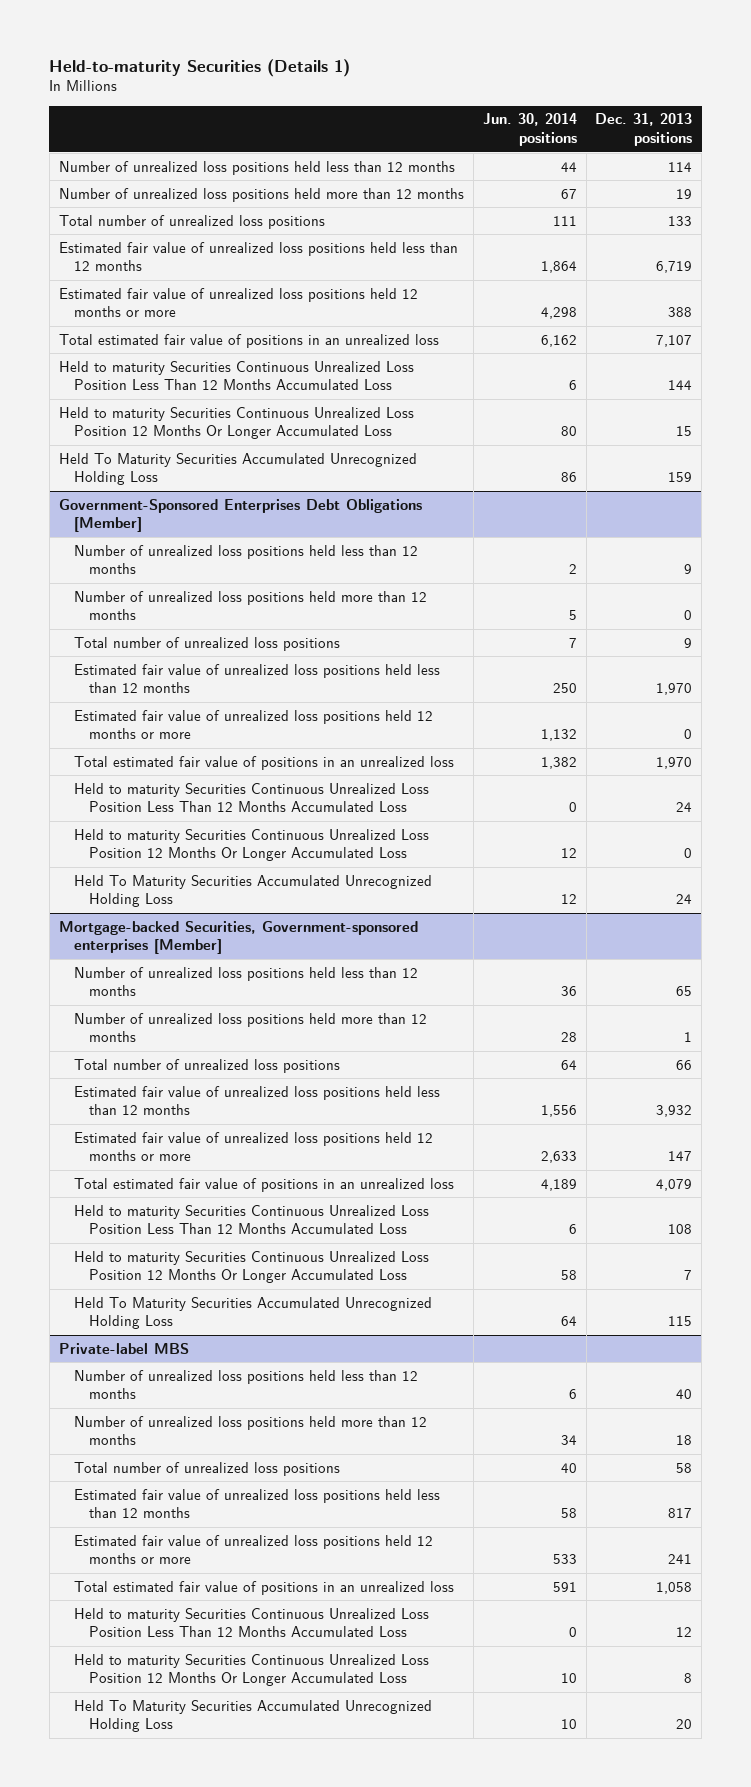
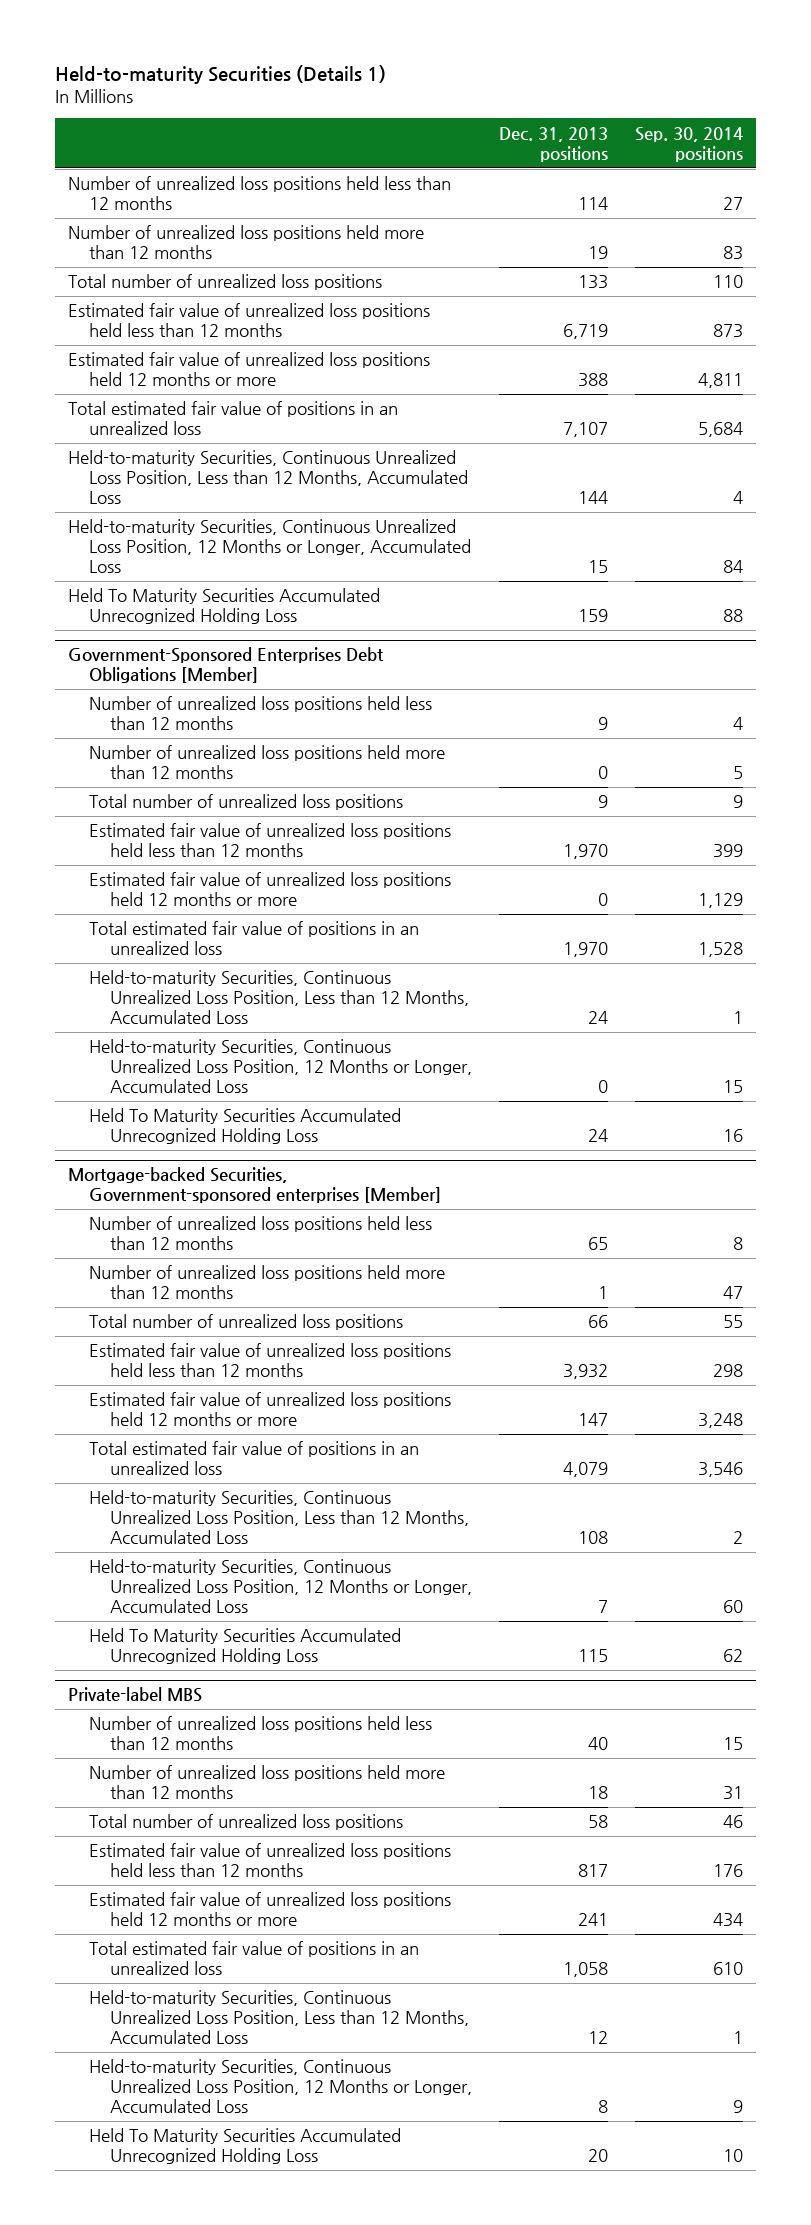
- | Jun. 30, 2014 positions | Dec. 31, 2013 positions
+ | Dec. 31, 2013 positions | Sep. 30, 2014 positions
- Held to maturity Securities Continuous Unrealized Loss Position Less Than 12 Months Accumulated Loss | 6 | 144
- Held to maturity Securities Continuous Unrealized Loss Position 12 Months Or Longer Accumulated Loss | 80 | 15
+ Held-to-maturity Securities, Continuous Unrealized Loss Position, Less than 12 Months, Accumulated Loss | 144 | 4
+ Held-to-maturity Securities, Continuous Unrealized Loss Position, 12 Months or Longer, Accumulated Loss | 15 | 84
@ Government-Sponsored Enterprises Debt Obligations [Member]
- Held to maturity Securities Continuous Unrealized Loss Position Less Than 12 Months Accumulated Loss | 0 | 24
- Held to maturity Securities Continuous Unrealized Loss Position 12 Months Or Longer Accumulated Loss | 12 | 0
+ Held-to-maturity Securities, Continuous Unrealized Loss Position, Less than 12 Months, Accumulated Loss | 24 | 1
+ Held-to-maturity Securities, Continuous Unrealized Loss Position, 12 Months or Longer, Accumulated Loss | 0 | 15
@ Mortgage-backed Securities, Government-sponsored enterprises [Member]
- Held to maturity Securities Continuous Unrealized Loss Position Less Than 12 Months Accumulated Loss | 6 | 108
- Held to maturity Securities Continuous Unrealized Loss Position 12 Months Or Longer Accumulated Loss | 58 | 7
+ Held-to-maturity Securities, Continuous Unrealized Loss Position, Less than 12 Months, Accumulated Loss | 108 | 2
+ Held-to-maturity Securities, Continuous Unrealized Loss Position, 12 Months or Longer, Accumulated Loss | 7 | 60
@ Private-label MBS
- Held to maturity Securities Continuous Unrealized Loss Position Less Than 12 Months Accumulated Loss | 0 | 12
- Held to maturity Securities Continuous Unrealized Loss Position 12 Months Or Longer Accumulated Loss | 10 | 8
+ Held-to-maturity Securities, Continuous Unrealized Loss Position, Less than 12 Months, Accumulated Loss | 12 | 1
+ Held-to-maturity Securities, Continuous Unrealized Loss Position, 12 Months or Longer, Accumulated Loss | 8 | 9

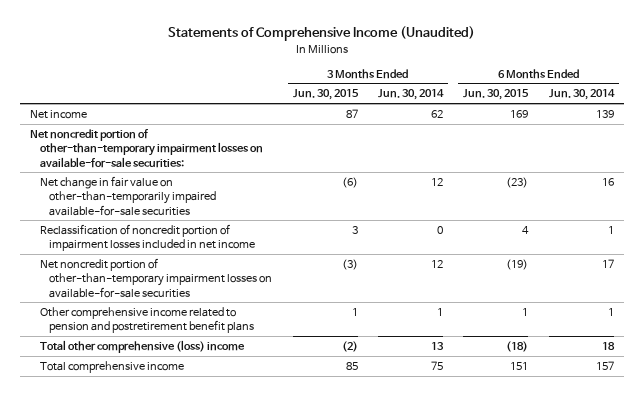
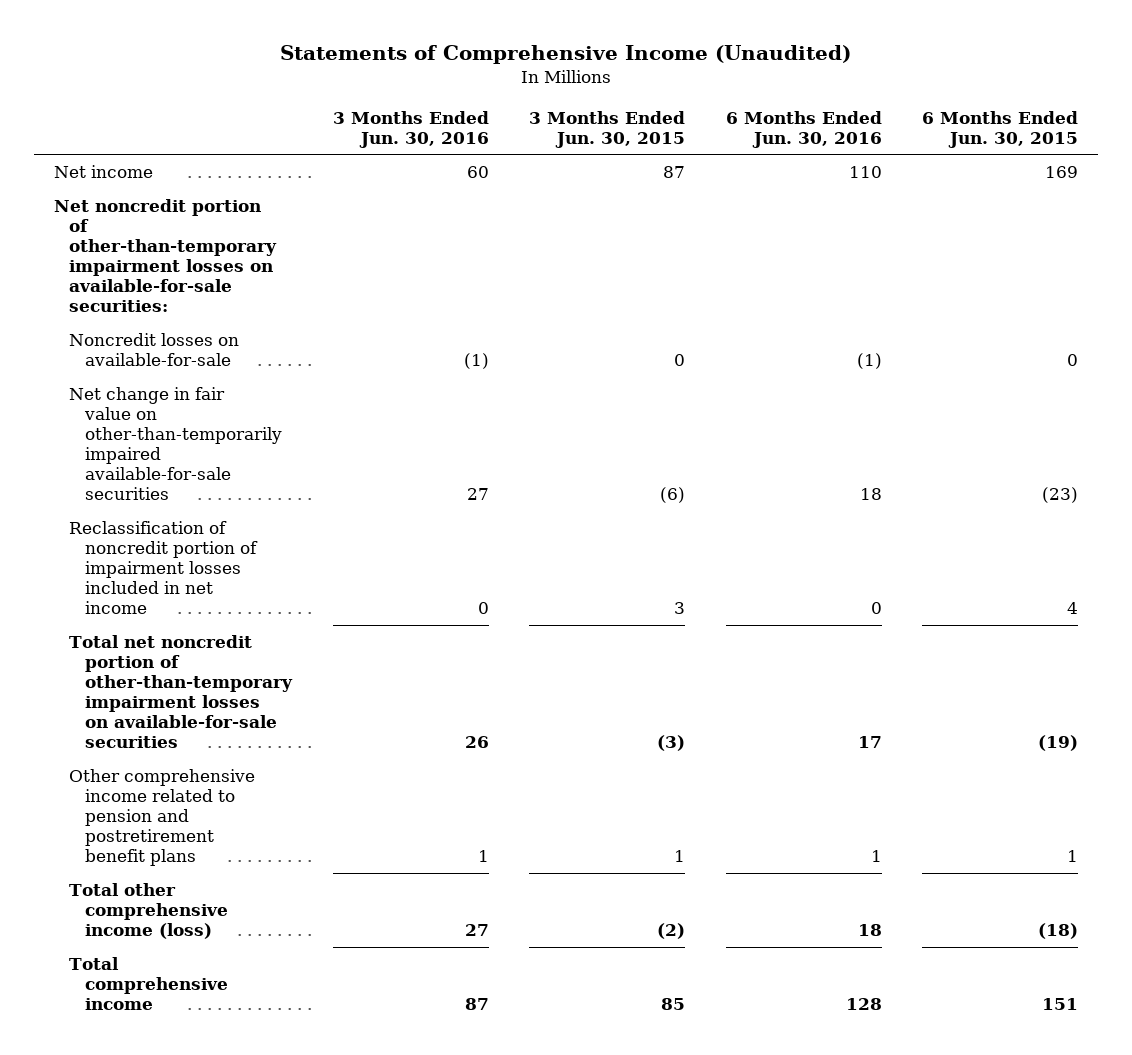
- | 3 Months Ended Jun. 30, 2015 | 3 Months Ended Jun. 30, 2014 | 6 Months Ended Jun. 30, 2015 | 6 Months Ended Jun. 30, 2014
+ | 3 Months Ended Jun. 30, 2016 | 3 Months Ended Jun. 30, 2015 | 6 Months Ended Jun. 30, 2016 | 6 Months Ended Jun. 30, 2015
+ Noncredit losses on available-for-sale | (1) | 0 | (1) | 0
- Net noncredit portion of other-than-temporary impairment losses on available-for-sale securities | (3) | 12 | (19) | 17
+ Total net noncredit portion of other-than-temporary impairment losses on available-for-sale securities | 26 | (3) | 17 | (19)
- Total other comprehensive (loss) income | (2) | 13 | (18) | 18
+ Total other comprehensive income (loss) | 27 | (2) | 18 | (18)

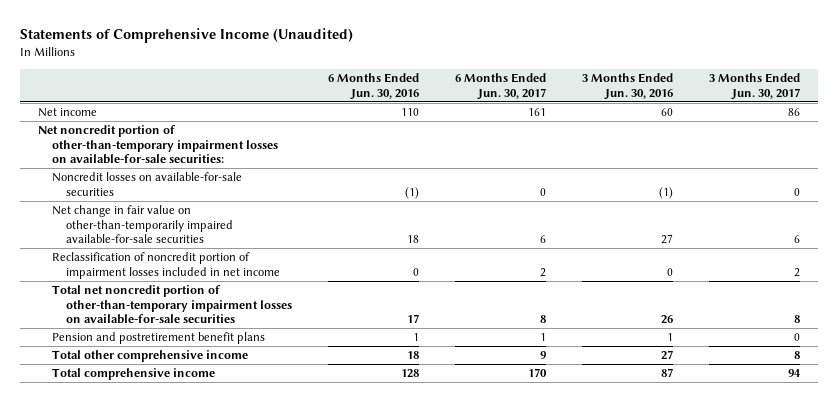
- | 3 Months Ended Jun. 30, 2016 | 3 Months Ended Jun. 30, 2015 | 6 Months Ended Jun. 30, 2016 | 6 Months Ended Jun. 30, 2015
+ | 6 Months Ended Jun. 30, 2016 | 6 Months Ended Jun. 30, 2017 | 3 Months Ended Jun. 30, 2016 | 3 Months Ended Jun. 30, 2017
- Noncredit losses on available-for-sale | (1) | 0 | (1) | 0
+ Noncredit losses on available-for-sale securities | (1) | 0 | (1) | 0
- Other comprehensive income related to pension and postretirement benefit plans | 1 | 1 | 1 | 1
- Total other comprehensive income (loss) | 27 | (2) | 18 | (18)
+ Pension and postretirement benefit plans | 1 | 1 | 1 | 0
+ Total other comprehensive income | 18 | 9 | 27 | 8

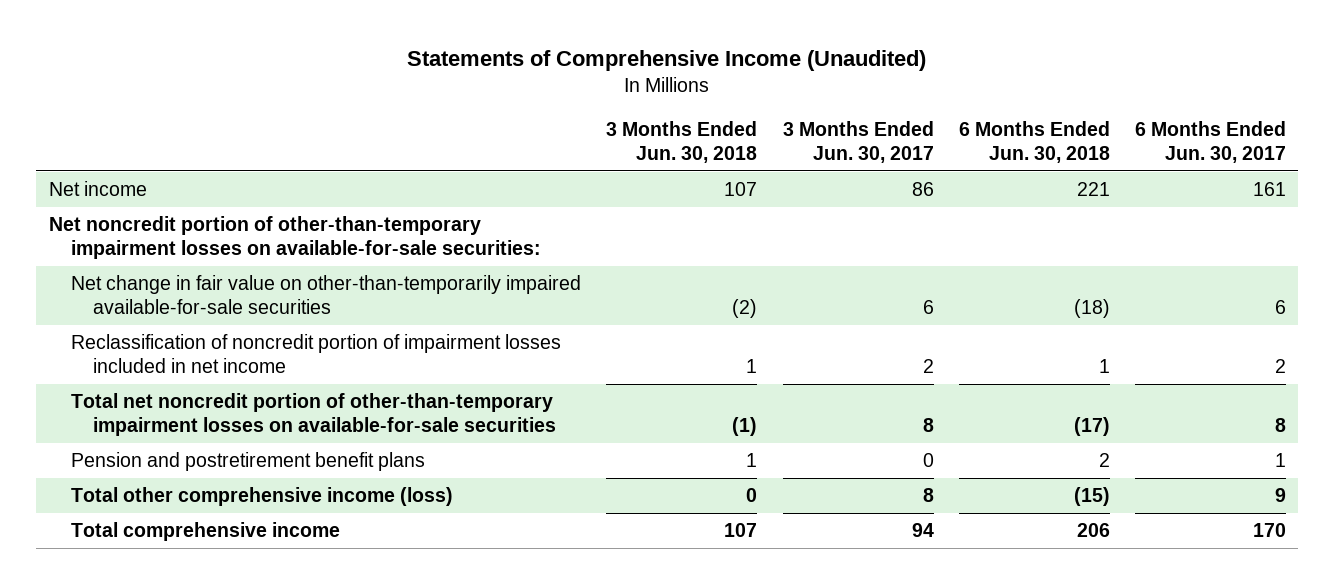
- | 6 Months Ended Jun. 30, 2016 | 6 Months Ended Jun. 30, 2017 | 3 Months Ended Jun. 30, 2016 | 3 Months Ended Jun. 30, 2017
+ | 3 Months Ended Jun. 30, 2018 | 3 Months Ended Jun. 30, 2017 | 6 Months Ended Jun. 30, 2018 | 6 Months Ended Jun. 30, 2017
- Noncredit losses on available-for-sale securities | (1) | 0 | (1) | 0
- Total other comprehensive income | 18 | 9 | 27 | 8
+ Total other comprehensive income (loss) | 0 | 8 | (15) | 9

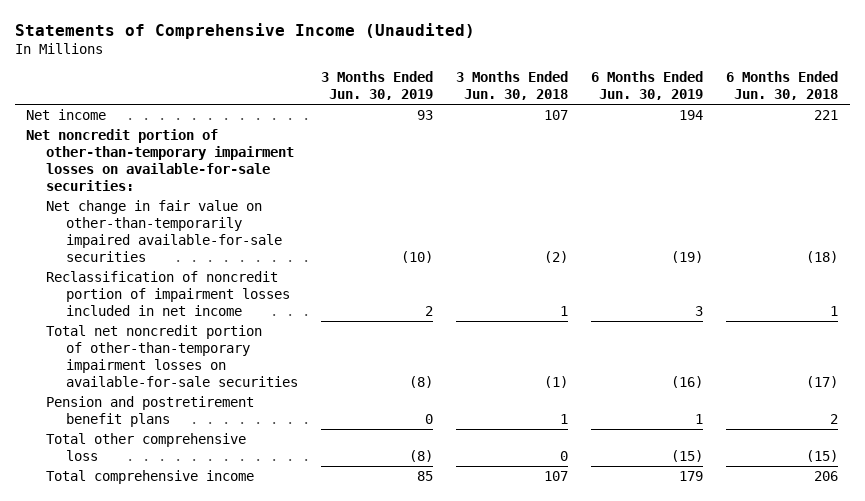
- | 3 Months Ended Jun. 30, 2018 | 3 Months Ended Jun. 30, 2017 | 6 Months Ended Jun. 30, 2018 | 6 Months Ended Jun. 30, 2017
+ | 3 Months Ended Jun. 30, 2019 | 3 Months Ended Jun. 30, 2018 | 6 Months Ended Jun. 30, 2019 | 6 Months Ended Jun. 30, 2018
- Total other comprehensive income (loss) | 0 | 8 | (15) | 9
+ Total other comprehensive loss | (8) | 0 | (15) | (15)

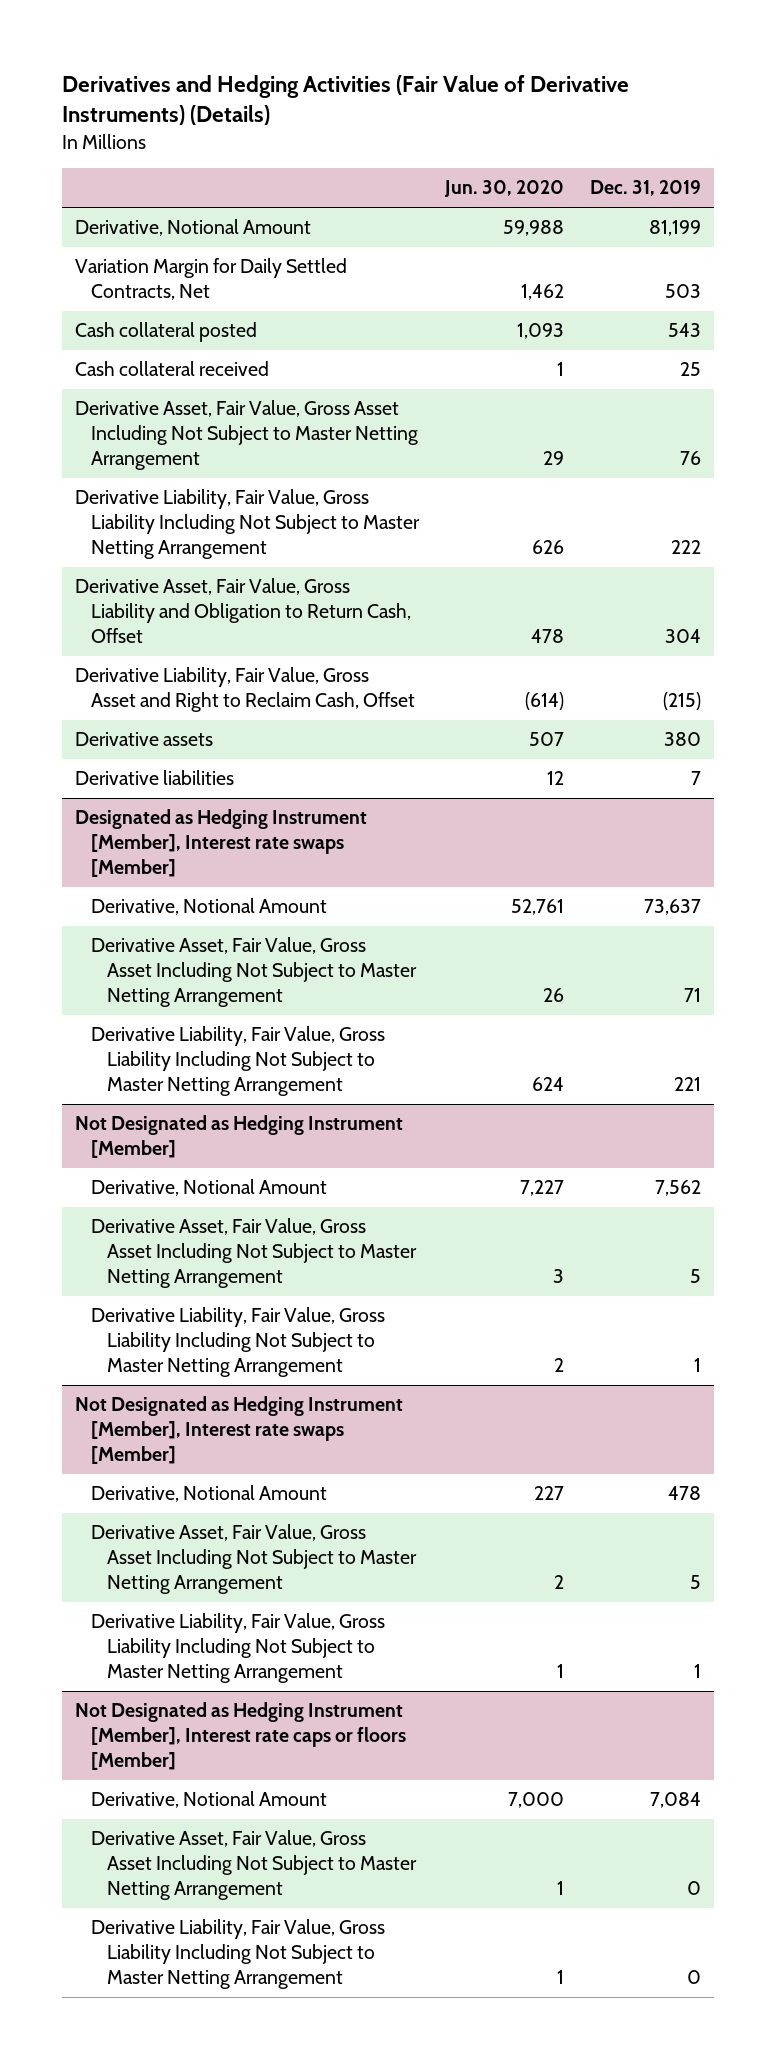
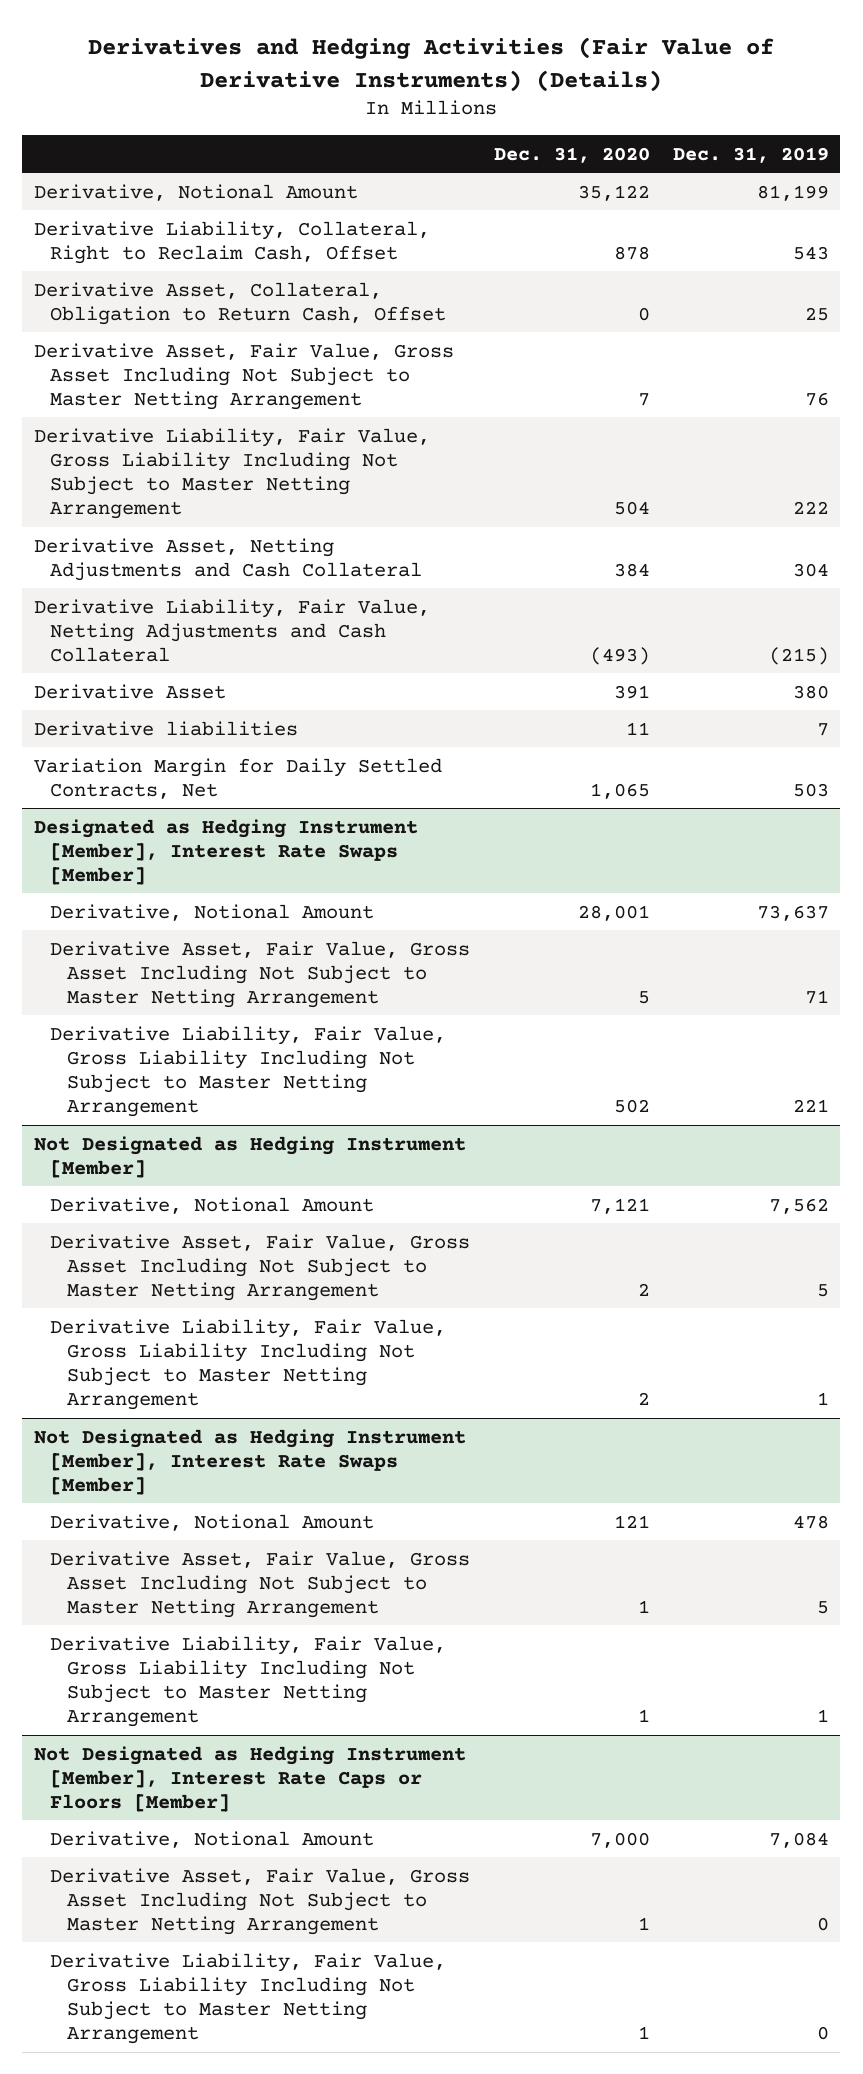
- | Jun. 30, 2020 | Dec. 31, 2019
+ | Dec. 31, 2020 | Dec. 31, 2019
- Cash collateral posted | 1,093 | 543
- Cash collateral received | 1 | 25
+ Derivative Liability, Collateral, Right to Reclaim Cash, Offset | 878 | 543
+ Derivative Asset, Collateral, Obligation to Return Cash, Offset | 0 | 25
- Derivative Asset, Fair Value, Gross Liability and Obligation to Return Cash, Offset | 478 | 304
- Derivative Liability, Fair Value, Gross Asset and Right to Reclaim Cash, Offset | (614) | (215)
- Derivative assets | 507 | 380
+ Derivative Asset, Netting Adjustments and Cash Collateral | 384 | 304
+ Derivative Liability, Fair Value, Netting Adjustments and Cash Collateral | (493) | (215)
+ Derivative Asset | 391 | 380
- Designated as Hedging Instrument [Member], Interest rate swaps [Member]
moved down: Variation Margin for Daily Settled Contracts, Net | 1,065 | 503
+ Designated as Hedging Instrument [Member], Interest Rate Swaps [Member]
- Not Designated as Hedging Instrument [Member], Interest rate swaps [Member]
+ Not Designated as Hedging Instrument [Member], Interest Rate Swaps [Member]
- Not Designated as Hedging Instrument [Member], Interest rate caps or floors [Member]
+ Not Designated as Hedging Instrument [Member], Interest Rate Caps or Floors [Member]

